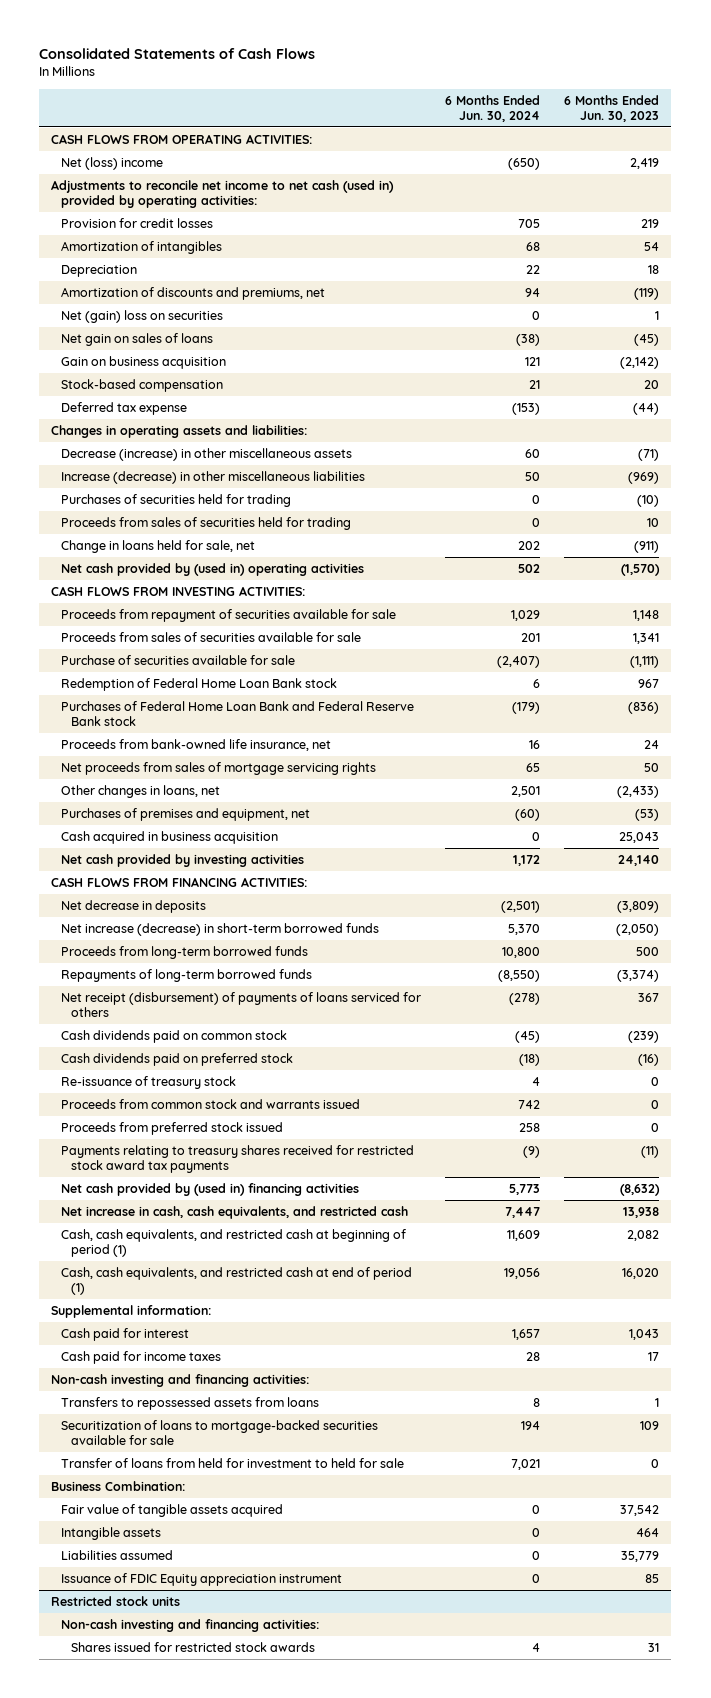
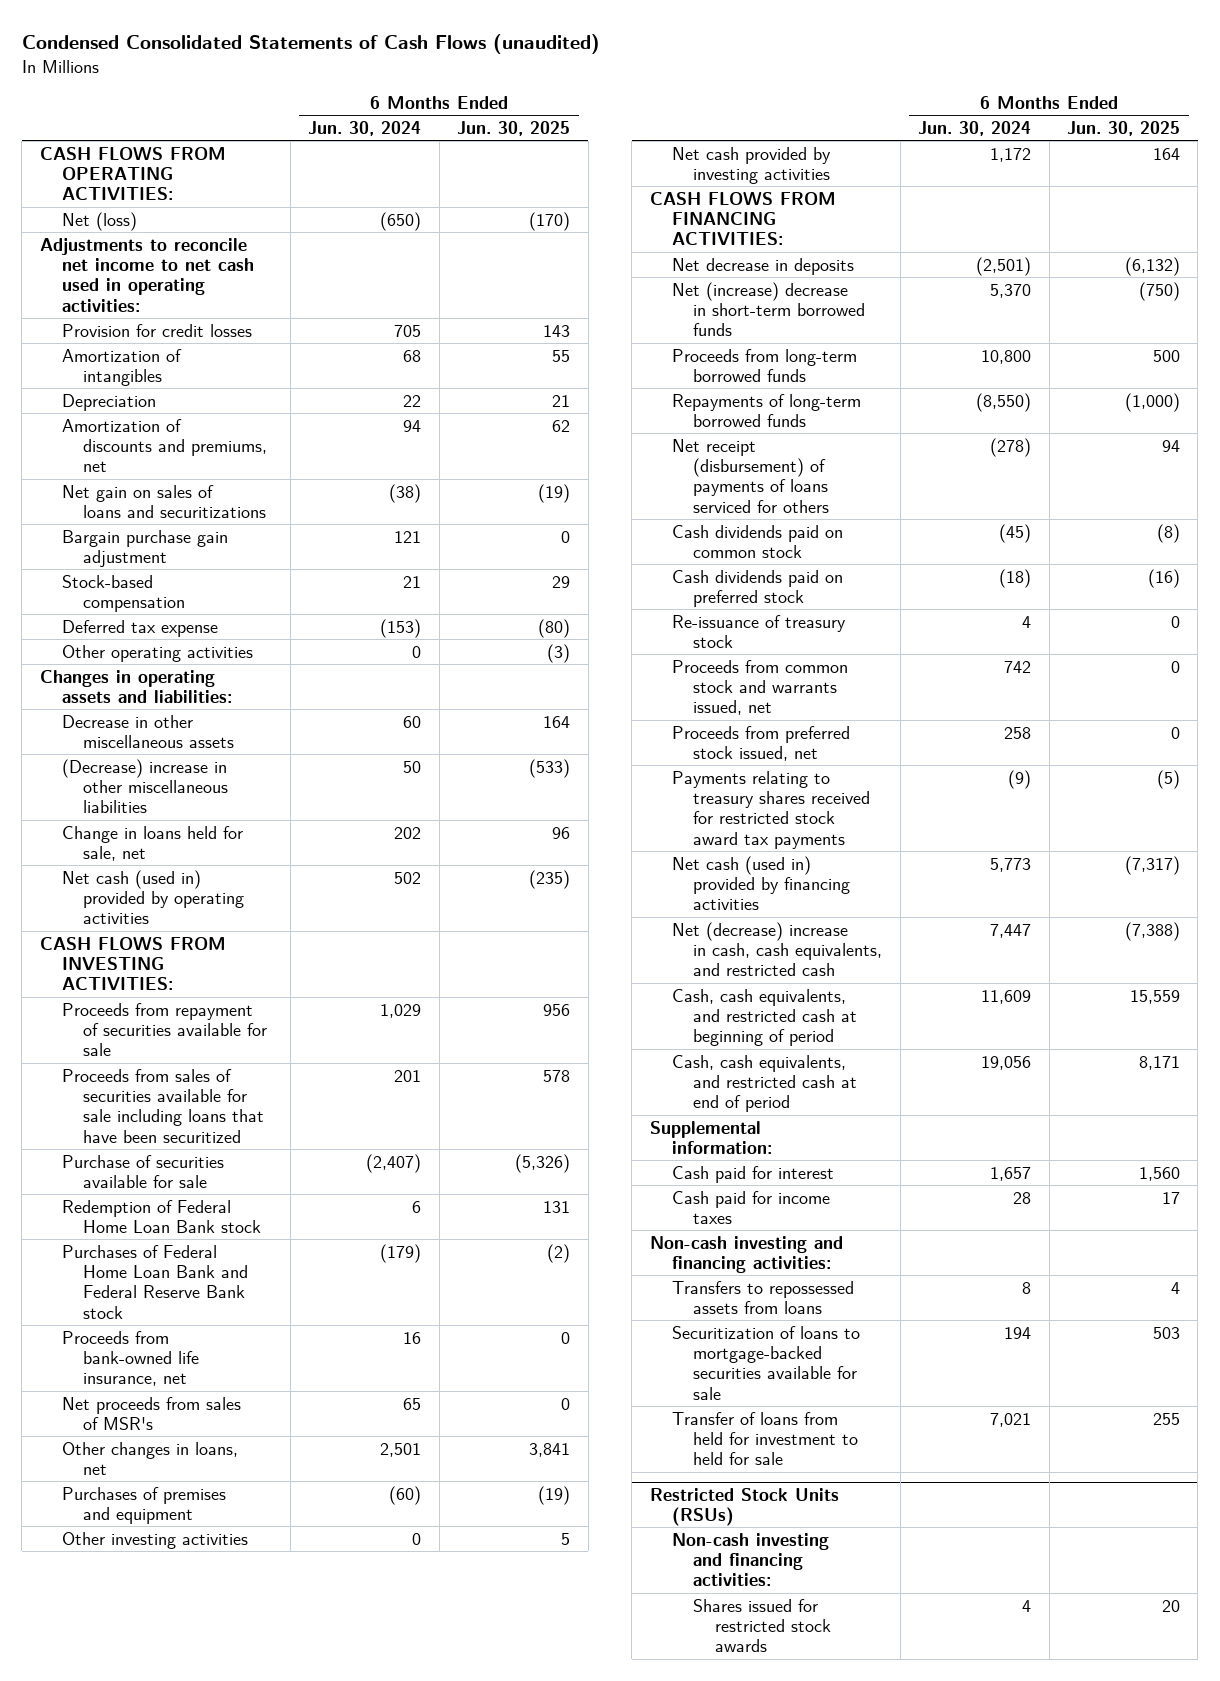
- Consolidated Statements of Cash Flows
+ Condensed Consolidated Statements of Cash Flows (unaudited)
- | 6 Months Ended Jun. 30, 2024 | 6 Months Ended Jun. 30, 2023
+ | 6 Months Ended Jun. 30, 2024 | 6 Months Ended Jun. 30, 2025
- Net (loss) income | (650) | 2,419
- Adjustments to reconcile net income to net cash (used in) provided by operating activities:
+ Net (loss) | (650) | (170)
+ Adjustments to reconcile net income to net cash used in operating activities:
- Net (gain) loss on securities | 0 | 1
- Net gain on sales of loans | (38) | (45)
- Gain on business acquisition | 121 | (2,142)
+ Net gain on sales of loans and securitizations | (38) | (19)
+ Bargain purchase gain adjustment | 121 | 0
+ Other operating activities | 0 | (3)
- Decrease (increase) in other miscellaneous assets | 60 | (71)
- Increase (decrease) in other miscellaneous liabilities | 50 | (969)
- Purchases of securities held for trading | 0 | (10)
- Proceeds from sales of securities held for trading | 0 | 10
+ Decrease in other miscellaneous assets | 60 | 164
+ (Decrease) increase in other miscellaneous liabilities | 50 | (533)
- Net cash provided by (used in) operating activities | 502 | (1,570)
+ Net cash (used in) provided by operating activities | 502 | (235)
- Proceeds from sales of securities available for sale | 201 | 1,341
+ Proceeds from sales of securities available for sale including loans that have been securitized | 201 | 578
- Net proceeds from sales of mortgage servicing rights | 65 | 50
+ Net proceeds from sales of MSR's | 65 | 0
- Purchases of premises and equipment, net | (60) | (53)
- Cash acquired in business acquisition | 0 | 25,043
+ Purchases of premises and equipment | (60) | (19)
+ Other investing activities | 0 | 5
- Net increase (decrease) in short-term borrowed funds | 5,370 | (2,050)
+ Net (increase) decrease in short-term borrowed funds | 5,370 | (750)
- Proceeds from common stock and warrants issued | 742 | 0
- Proceeds from preferred stock issued | 258 | 0
+ Proceeds from common stock and warrants issued, net | 742 | 0
+ Proceeds from preferred stock issued, net | 258 | 0
- Net cash provided by (used in) financing activities | 5,773 | (8,632)
- Net increase in cash, cash equivalents, and restricted cash | 7,447 | 13,938
- Cash, cash equivalents, and restricted cash at beginning of period (1) | 11,609 | 2,082
- Cash, cash equivalents, and restricted cash at end of period (1) | 19,056 | 16,020
+ Net cash (used in) provided by financing activities | 5,773 | (7,317)
+ Net (decrease) increase in cash, cash equivalents, and restricted cash | 7,447 | (7,388)
+ Cash, cash equivalents, and restricted cash at beginning of period | 11,609 | 15,559
+ Cash, cash equivalents, and restricted cash at end of period | 19,056 | 8,171
- Business Combination:
- Fair value of tangible assets acquired | 0 | 37,542
- Intangible assets | 0 | 464
- Liabilities assumed | 0 | 35,779
- Issuance of FDIC Equity appreciation instrument | 0 | 85
- Restricted stock units
+ Restricted Stock Units (RSUs)

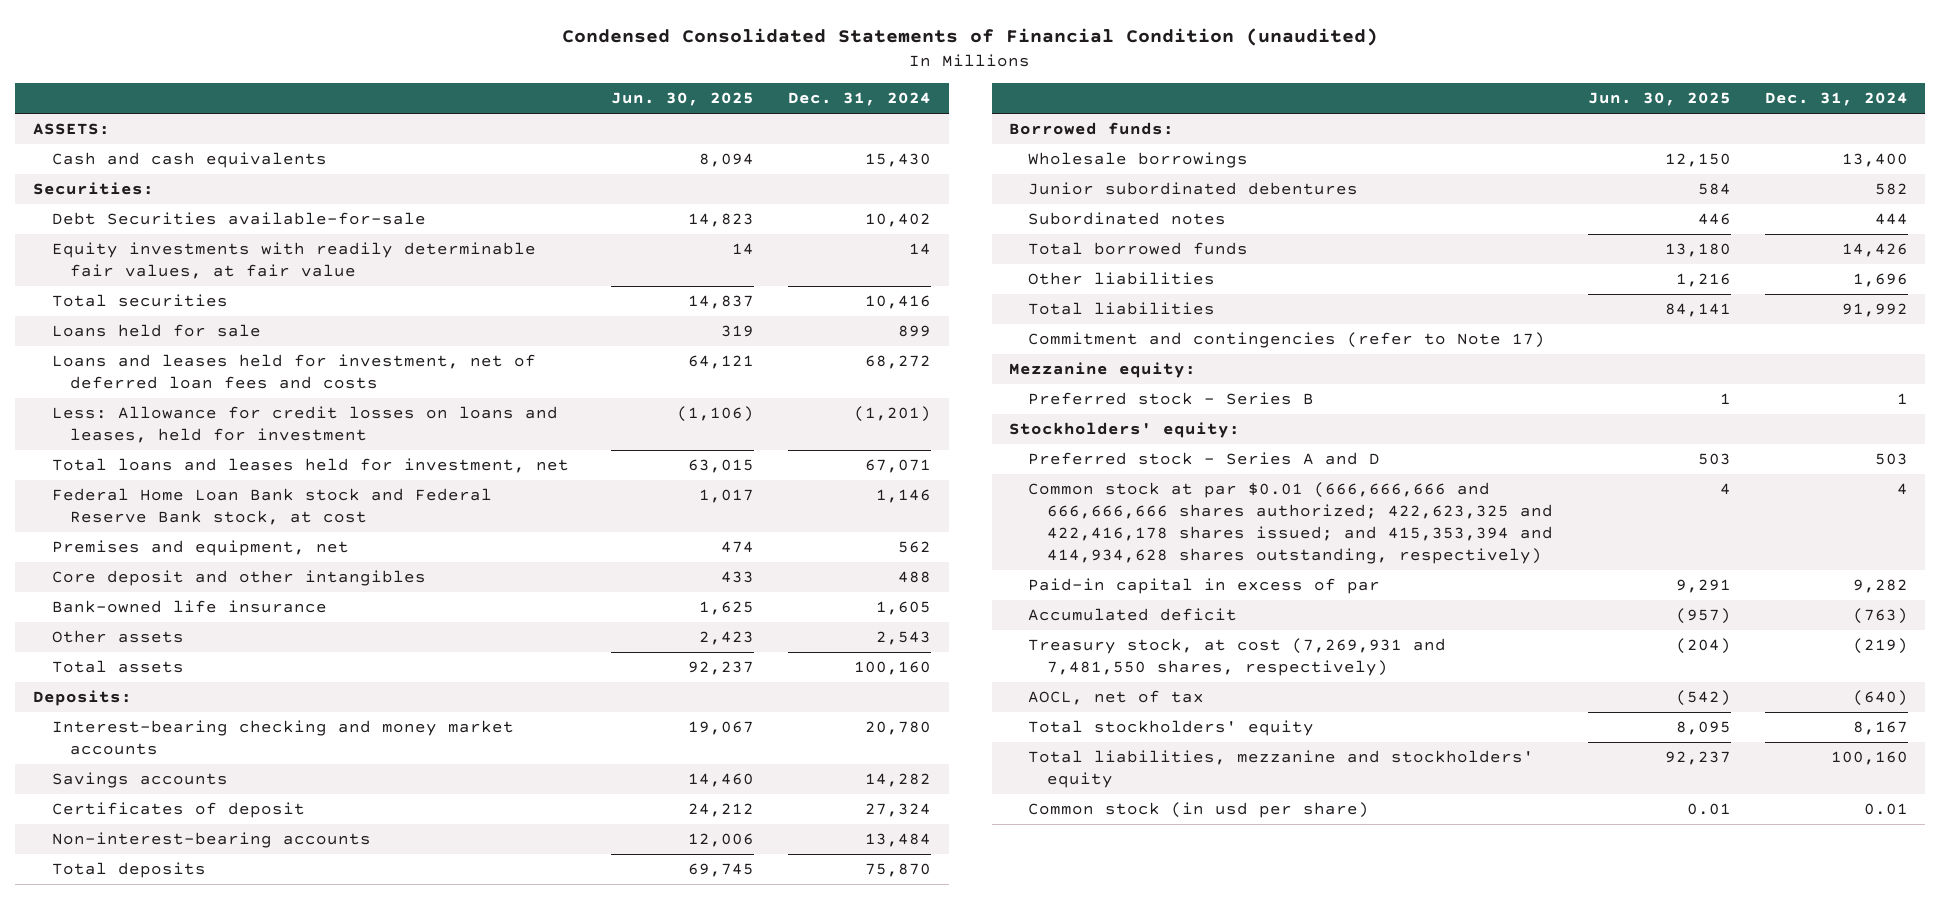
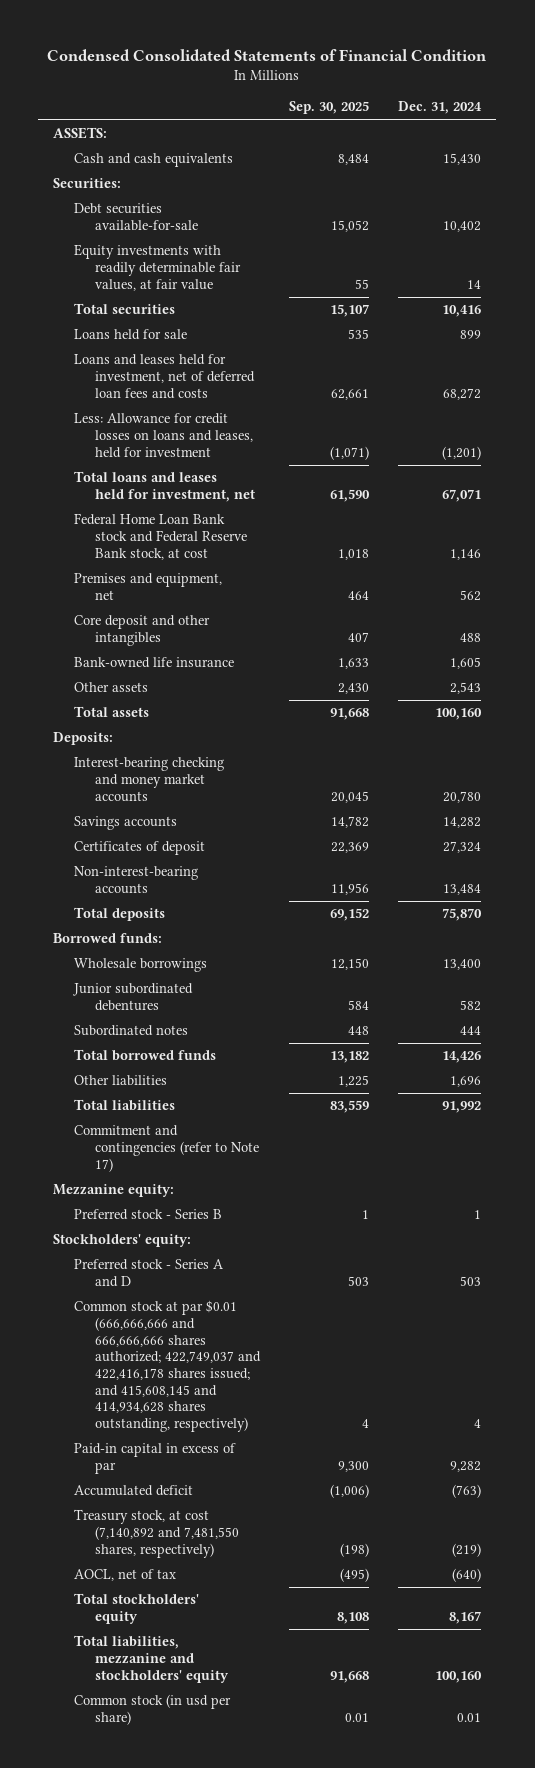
- Condensed Consolidated Statements of Financial Condition (unaudited)
+ Condensed Consolidated Statements of Financial Condition
- | Jun. 30, 2025 | Dec. 31, 2024
+ | Sep. 30, 2025 | Dec. 31, 2024
- Debt Securities available-for-sale | 14,823 | 10,402
+ Debt securities available-for-sale | 15,052 | 10,402
- Common stock at par $0.01 (666,666,666 and 666,666,666 shares authorized; 422,623,325 and 422,416,178 shares issued; and 415,353,394 and 414,934,628 shares outstanding, respectively) | 4 | 4
+ Common stock at par $0.01 (666,666,666 and 666,666,666 shares authorized; 422,749,037 and 422,416,178 shares issued; and 415,608,145 and 414,934,628 shares outstanding, respectively) | 4 | 4
- Treasury stock, at cost (7,269,931 and 7,481,550 shares, respectively) | (204) | (219)
+ Treasury stock, at cost (7,140,892 and 7,481,550 shares, respectively) | (198) | (219)

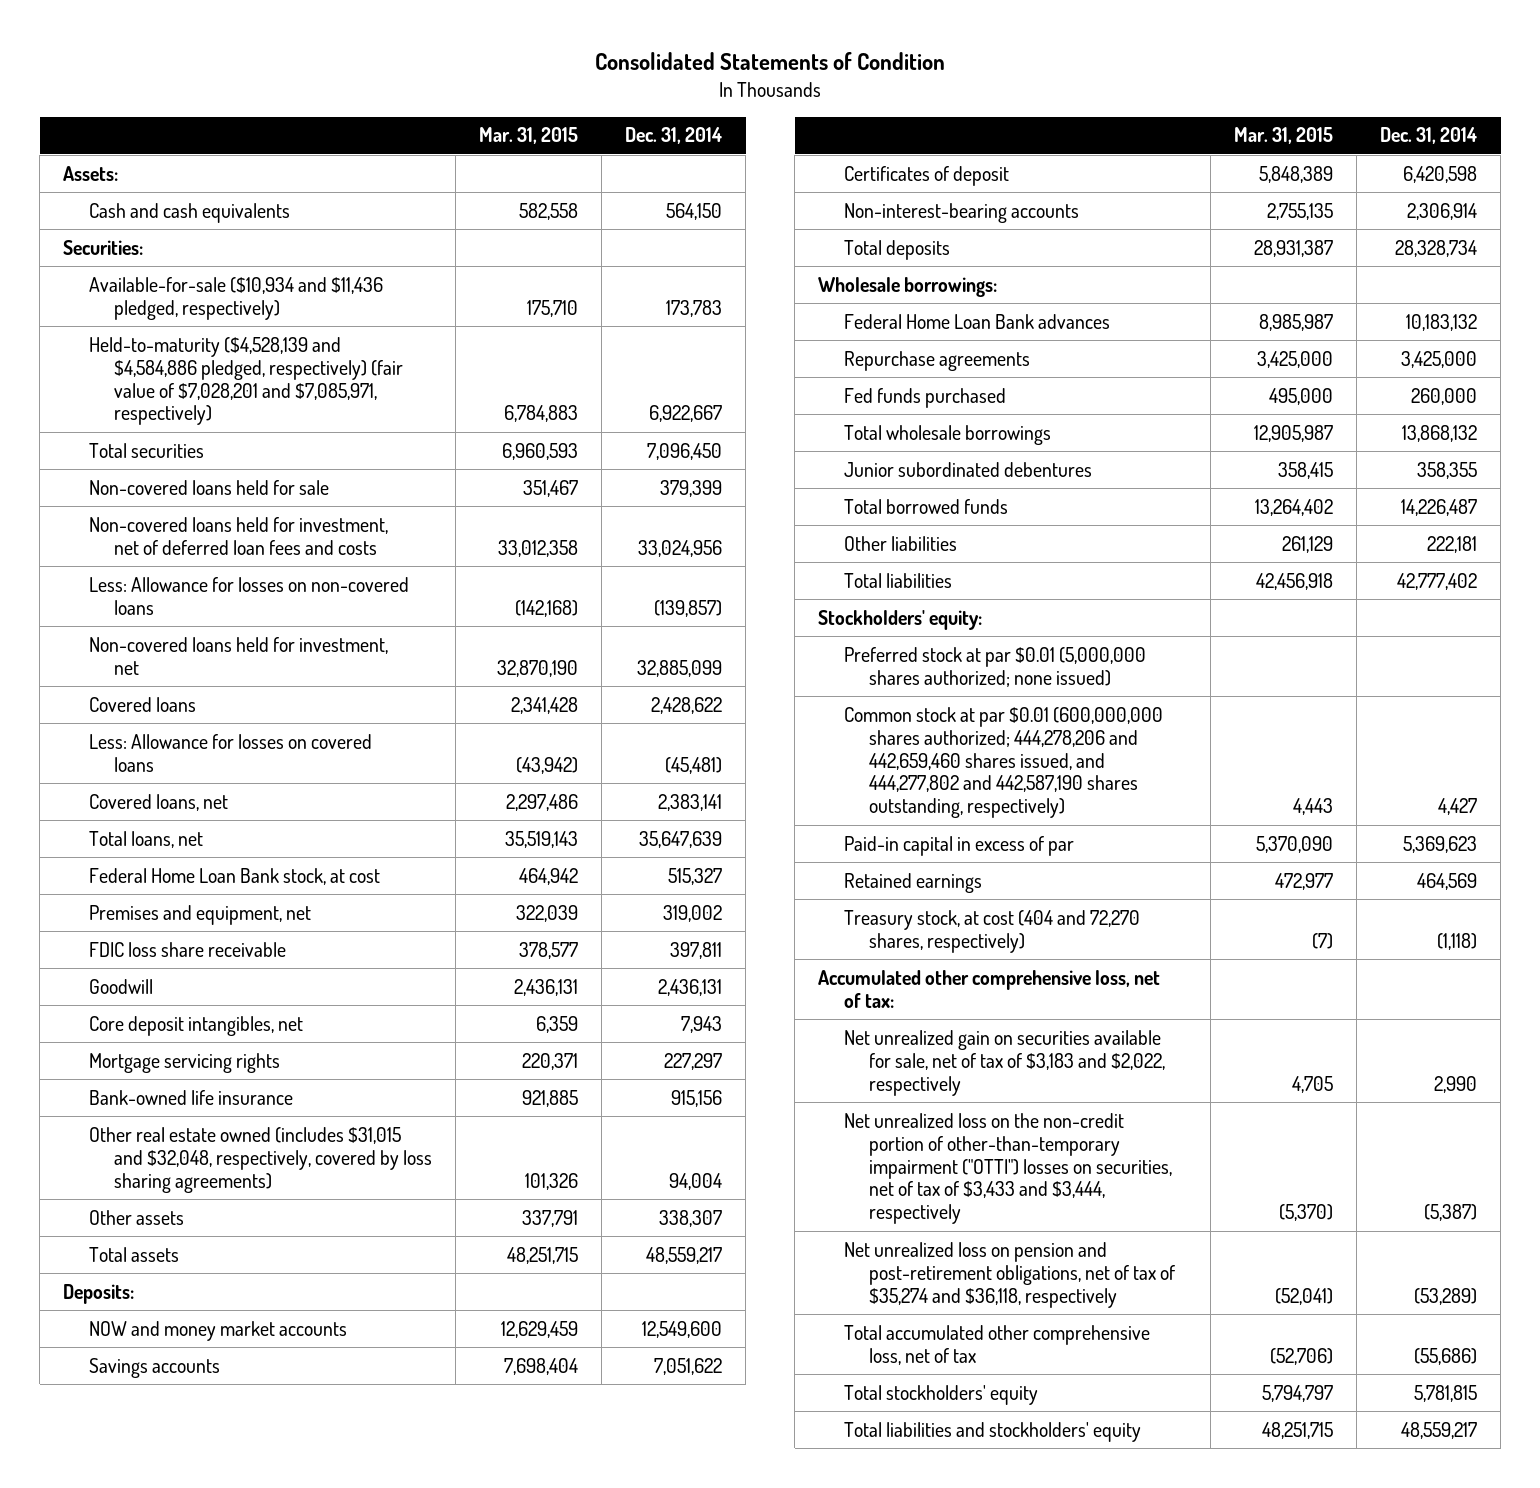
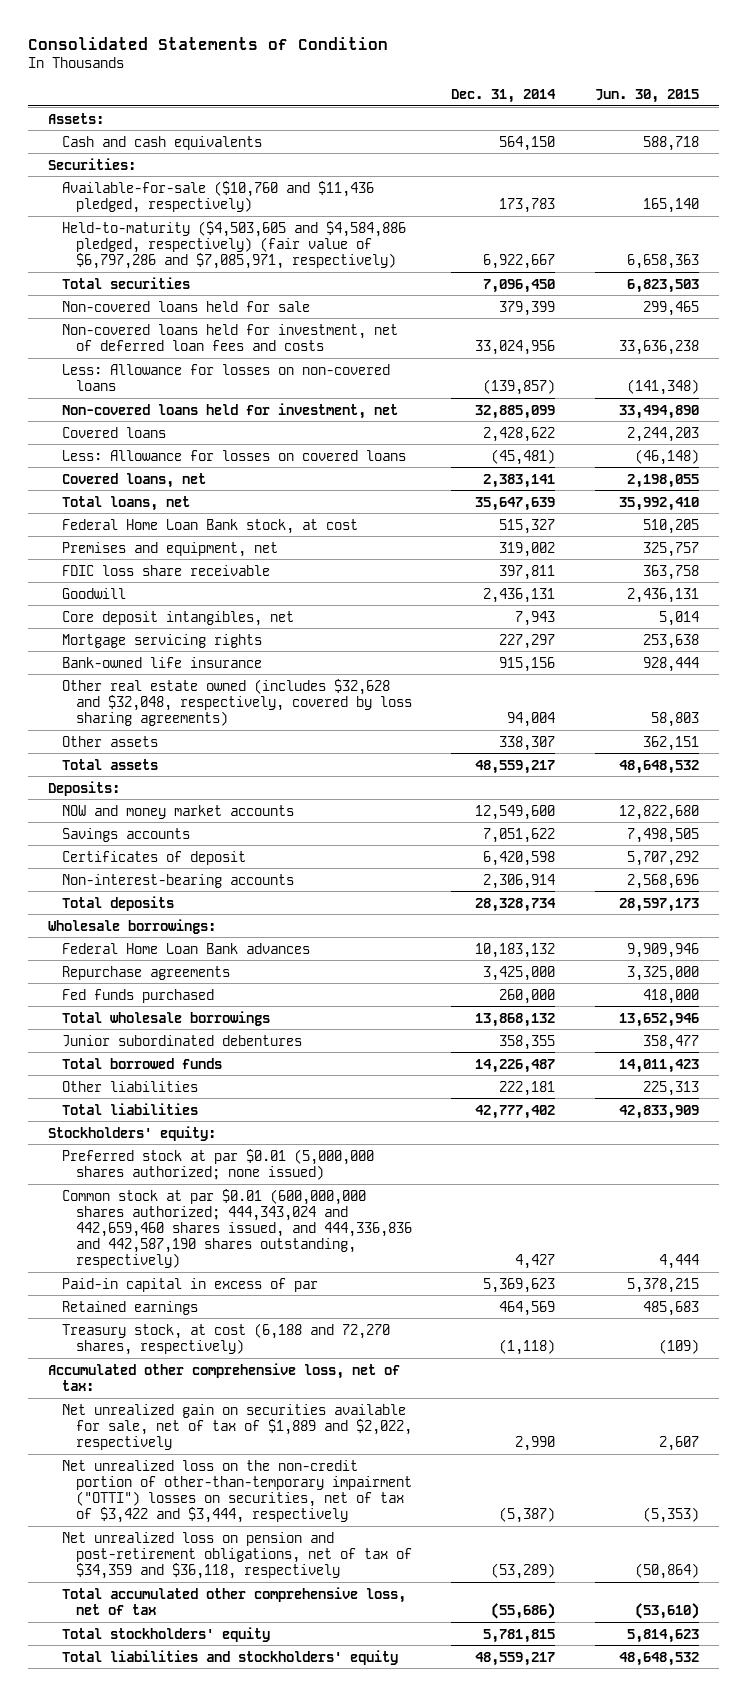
- | Mar. 31, 2015 | Dec. 31, 2014
+ | Dec. 31, 2014 | Jun. 30, 2015
- Available-for-sale ($10,934 and $11,436 pledged, respectively) | 175,710 | 173,783
- Held-to-maturity ($4,528,139 and $4,584,886 pledged, respectively) (fair value of $7,028,201 and $7,085,971, respectively) | 6,784,883 | 6,922,667
+ Available-for-sale ($10,760 and $11,436 pledged, respectively) | 173,783 | 165,140
+ Held-to-maturity ($4,503,605 and $4,584,886 pledged, respectively) (fair value of $6,797,286 and $7,085,971, respectively) | 6,922,667 | 6,658,363
- Other real estate owned (includes $31,015 and $32,048, respectively, covered by loss sharing agreements) | 101,326 | 94,004
+ Other real estate owned (includes $32,628 and $32,048, respectively, covered by loss sharing agreements) | 94,004 | 58,803
- Common stock at par $0.01 (600,000,000 shares authorized; 444,278,206 and 442,659,460 shares issued, and 444,277,802 and 442,587,190 shares outstanding, respectively) | 4,443 | 4,427
+ Common stock at par $0.01 (600,000,000 shares authorized; 444,343,024 and 442,659,460 shares issued, and 444,336,836 and 442,587,190 shares outstanding, respectively) | 4,427 | 4,444
- Treasury stock, at cost (404 and 72,270 shares, respectively) | (7) | (1,118)
+ Treasury stock, at cost (6,188 and 72,270 shares, respectively) | (1,118) | (109)
- Net unrealized gain on securities available for sale, net of tax of $3,183 and $2,022, respectively | 4,705 | 2,990
- Net unrealized loss on the non-credit portion of other-than-temporary impairment ("OTTI") losses on securities, net of tax of $3,433 and $3,444, respectively | (5,370) | (5,387)
- Net unrealized loss on pension and post-retirement obligations, net of tax of $35,274 and $36,118, respectively | (52,041) | (53,289)
+ Net unrealized gain on securities available for sale, net of tax of $1,889 and $2,022, respectively | 2,990 | 2,607
+ Net unrealized loss on the non-credit portion of other-than-temporary impairment ("OTTI") losses on securities, net of tax of $3,422 and $3,444, respectively | (5,387) | (5,353)
+ Net unrealized loss on pension and post-retirement obligations, net of tax of $34,359 and $36,118, respectively | (53,289) | (50,864)

